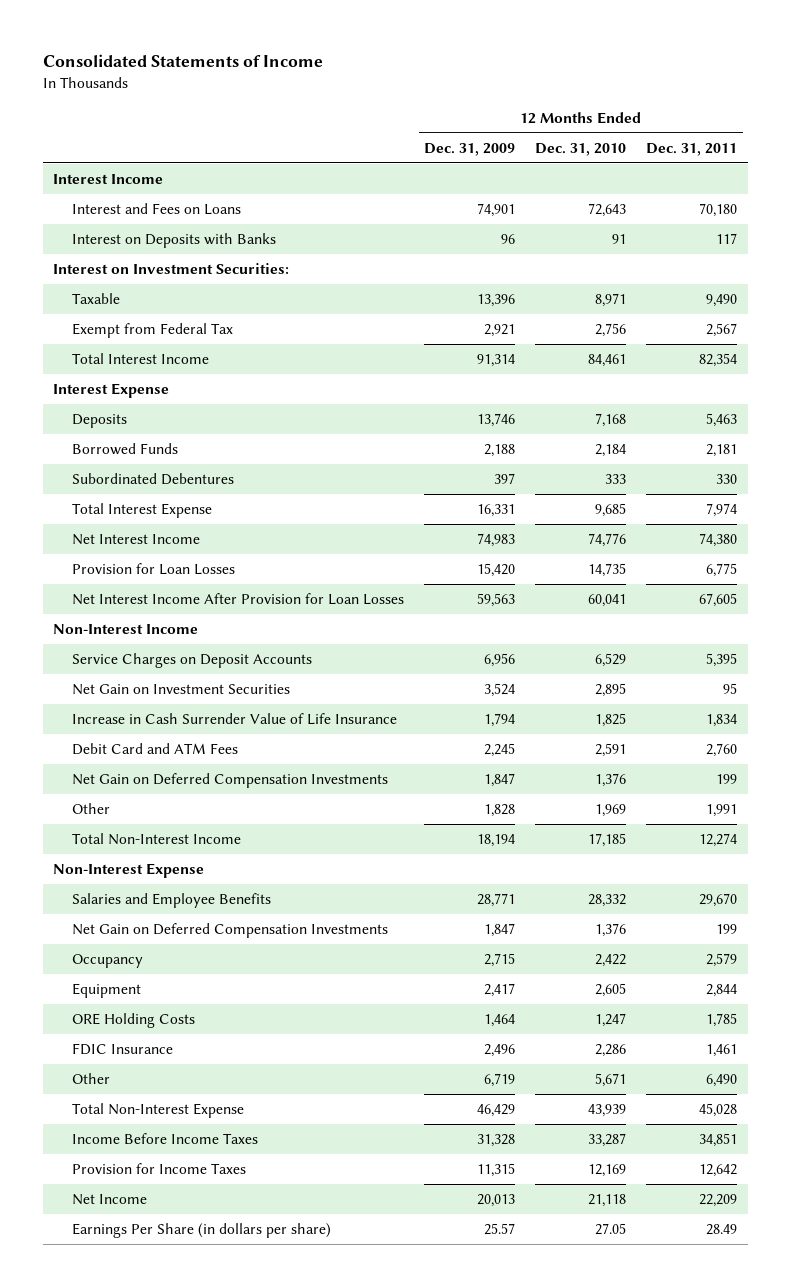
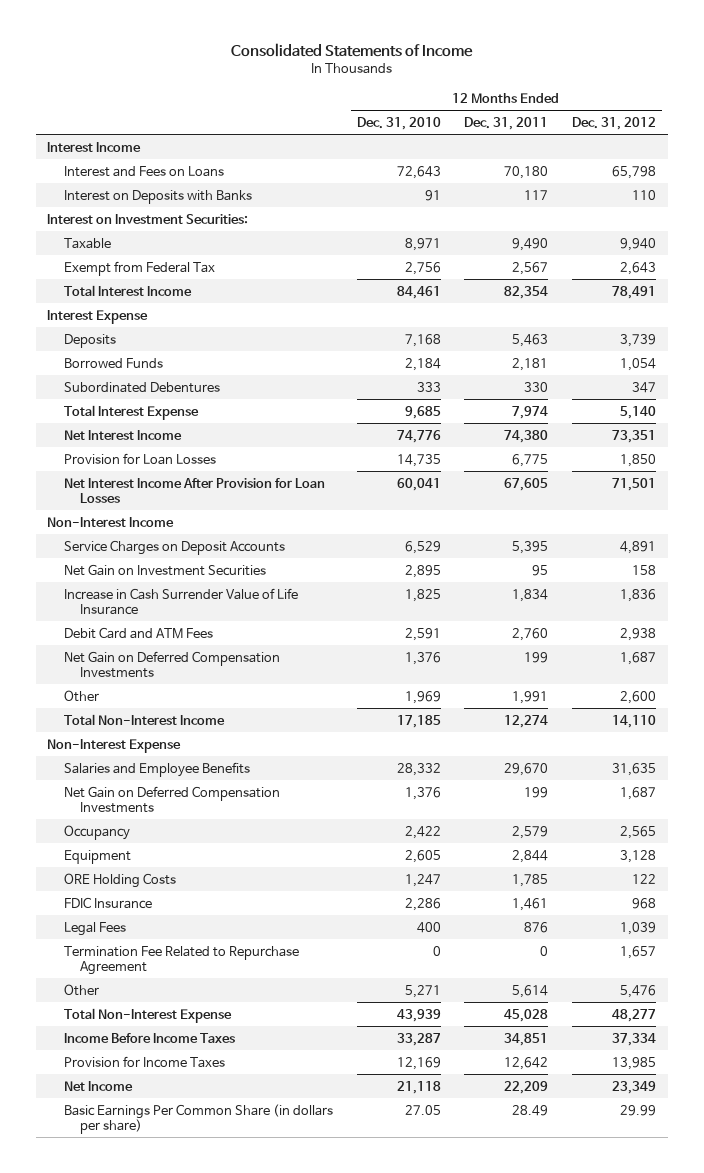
- | 12 Months Ended Dec. 31, 2009 | 12 Months Ended Dec. 31, 2010 | 12 Months Ended Dec. 31, 2011
+ | 12 Months Ended Dec. 31, 2010 | 12 Months Ended Dec. 31, 2011 | 12 Months Ended Dec. 31, 2012
- Other | 6,719 | 5,671 | 6,490
+ Legal Fees | 400 | 876 | 1,039
+ Termination Fee Related to Repurchase Agreement | 0 | 0 | 1,657
+ Other | 5,271 | 5,614 | 5,476
- Earnings Per Share (in dollars per share) | 25.57 | 27.05 | 28.49
+ Basic Earnings Per Common Share (in dollars per share) | 27.05 | 28.49 | 29.99

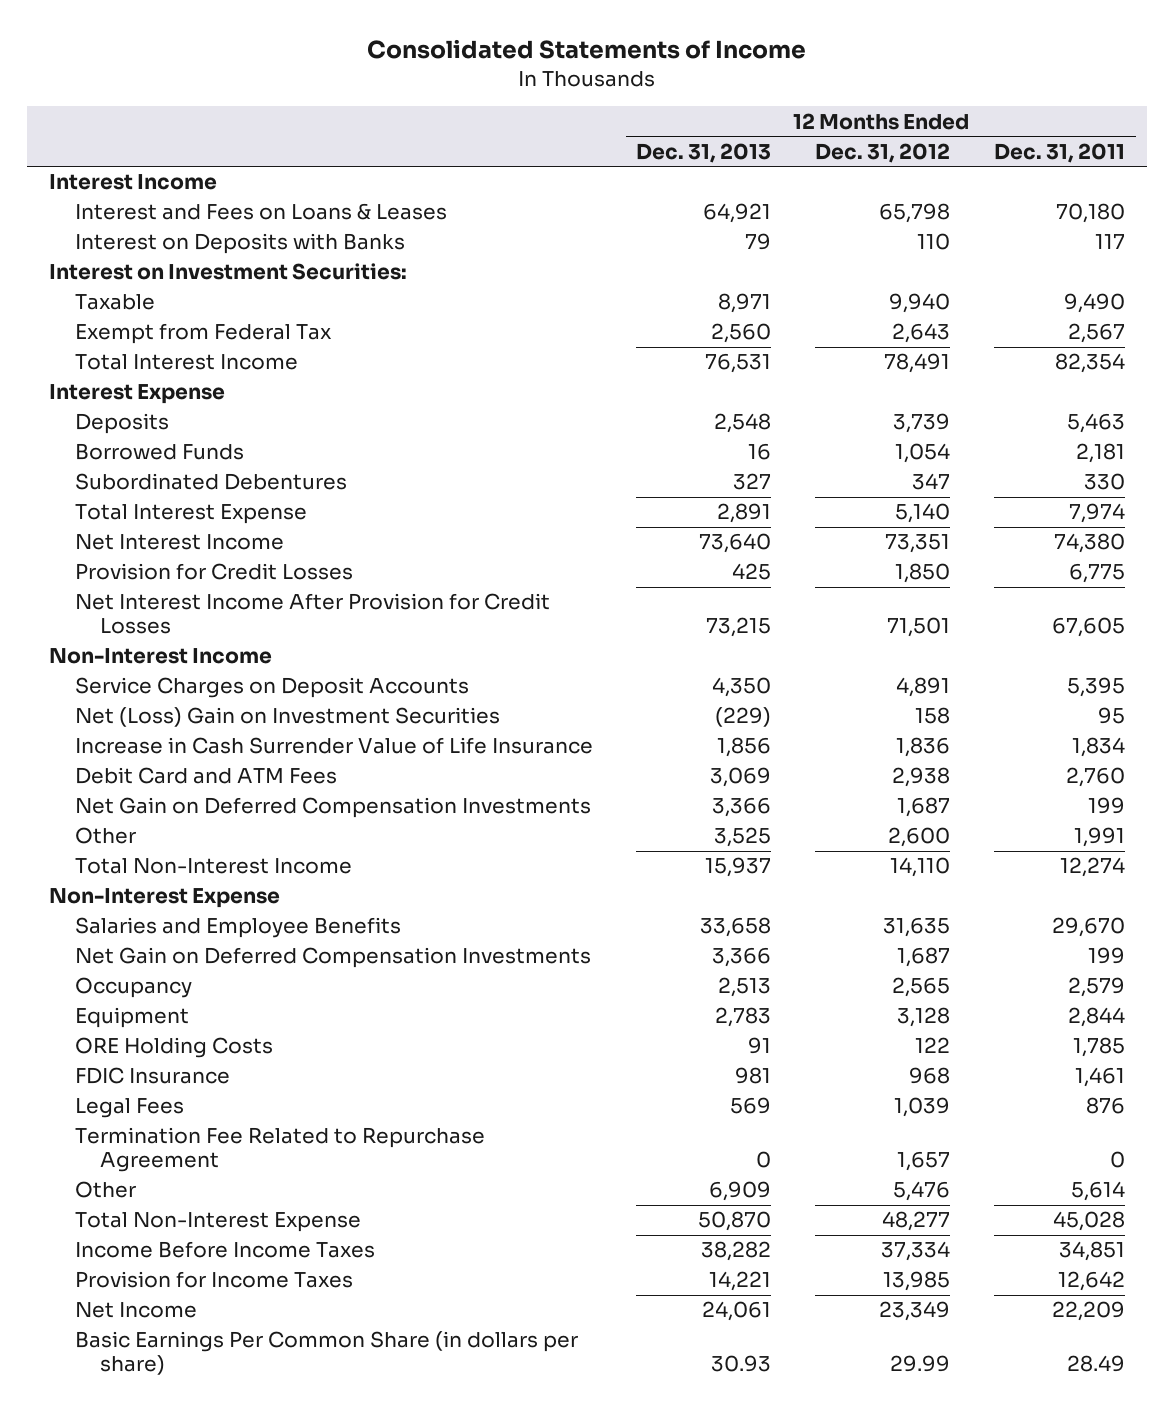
- | 12 Months Ended Dec. 31, 2010 | 12 Months Ended Dec. 31, 2011 | 12 Months Ended Dec. 31, 2012
+ | 12 Months Ended Dec. 31, 2013 | 12 Months Ended Dec. 31, 2012 | 12 Months Ended Dec. 31, 2011
- Interest and Fees on Loans | 72,643 | 70,180 | 65,798
+ Interest and Fees on Loans & Leases | 64,921 | 65,798 | 70,180
- Provision for Loan Losses | 14,735 | 6,775 | 1,850
- Net Interest Income After Provision for Loan Losses | 60,041 | 67,605 | 71,501
+ Provision for Credit Losses | 425 | 1,850 | 6,775
+ Net Interest Income After Provision for Credit Losses | 73,215 | 71,501 | 67,605
- Net Gain on Investment Securities | 2,895 | 95 | 158
+ Net (Loss) Gain on Investment Securities | (229) | 158 | 95

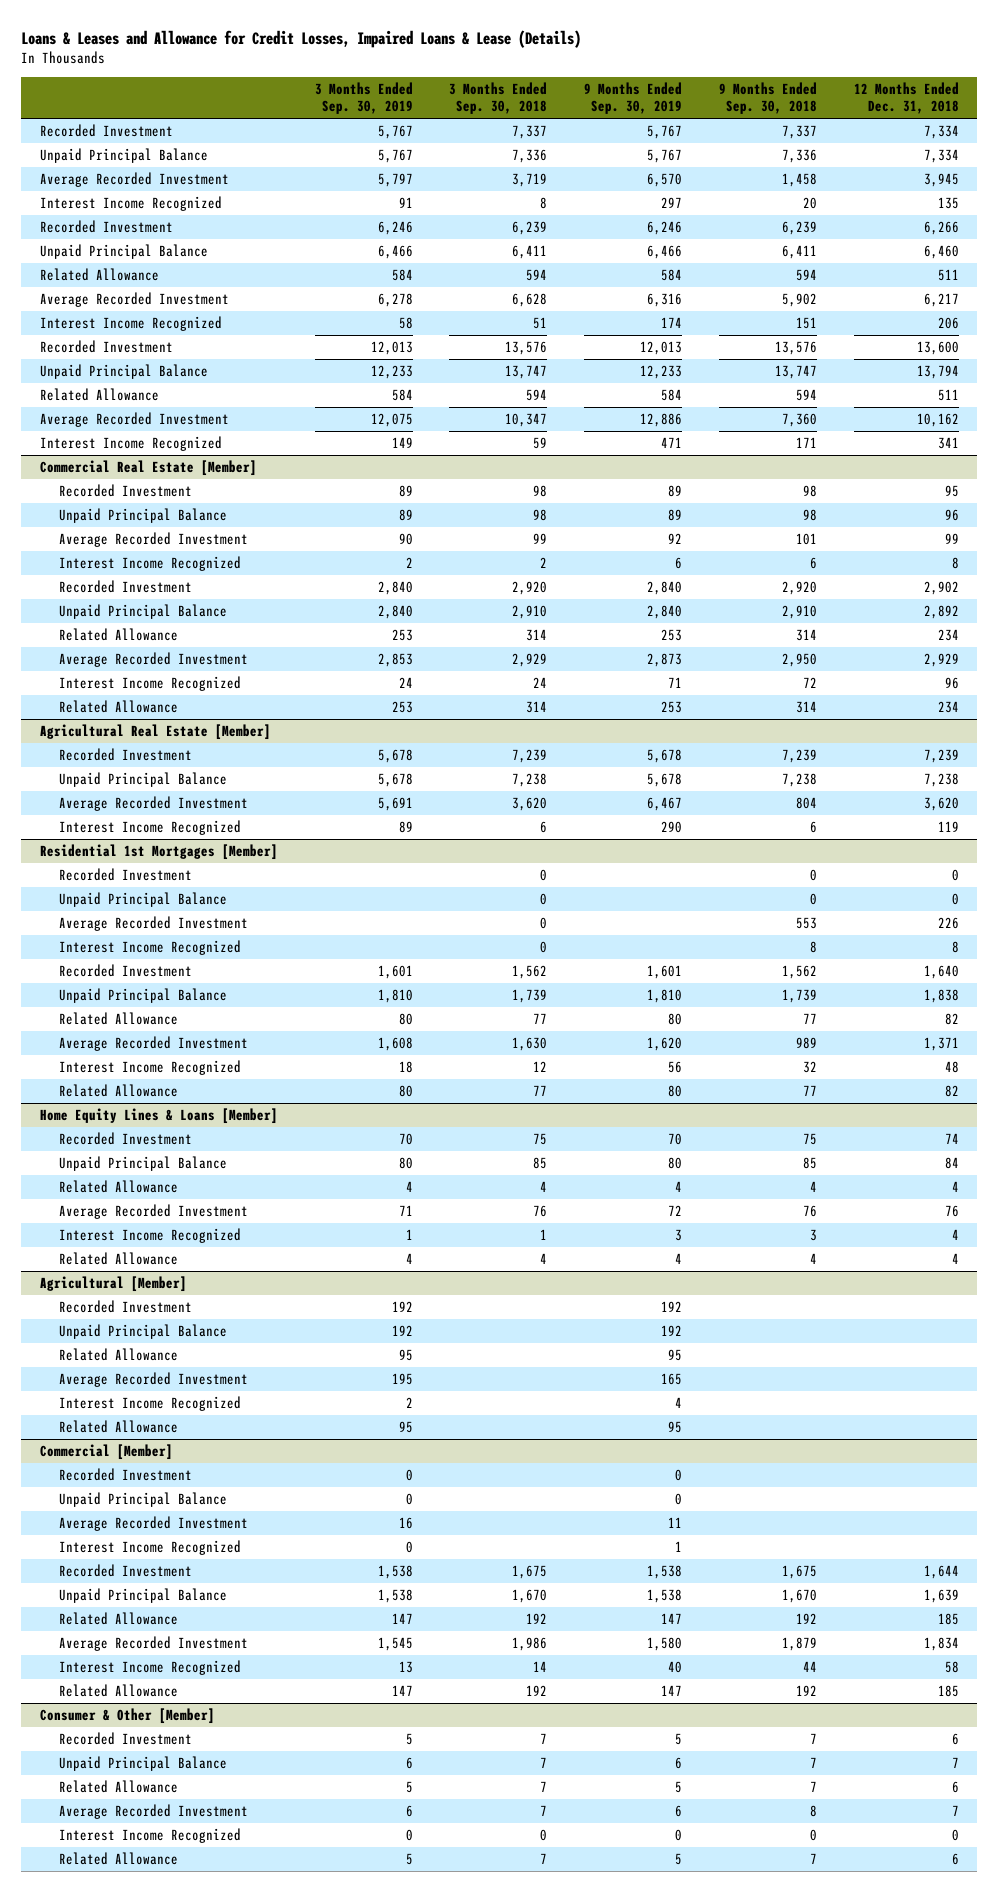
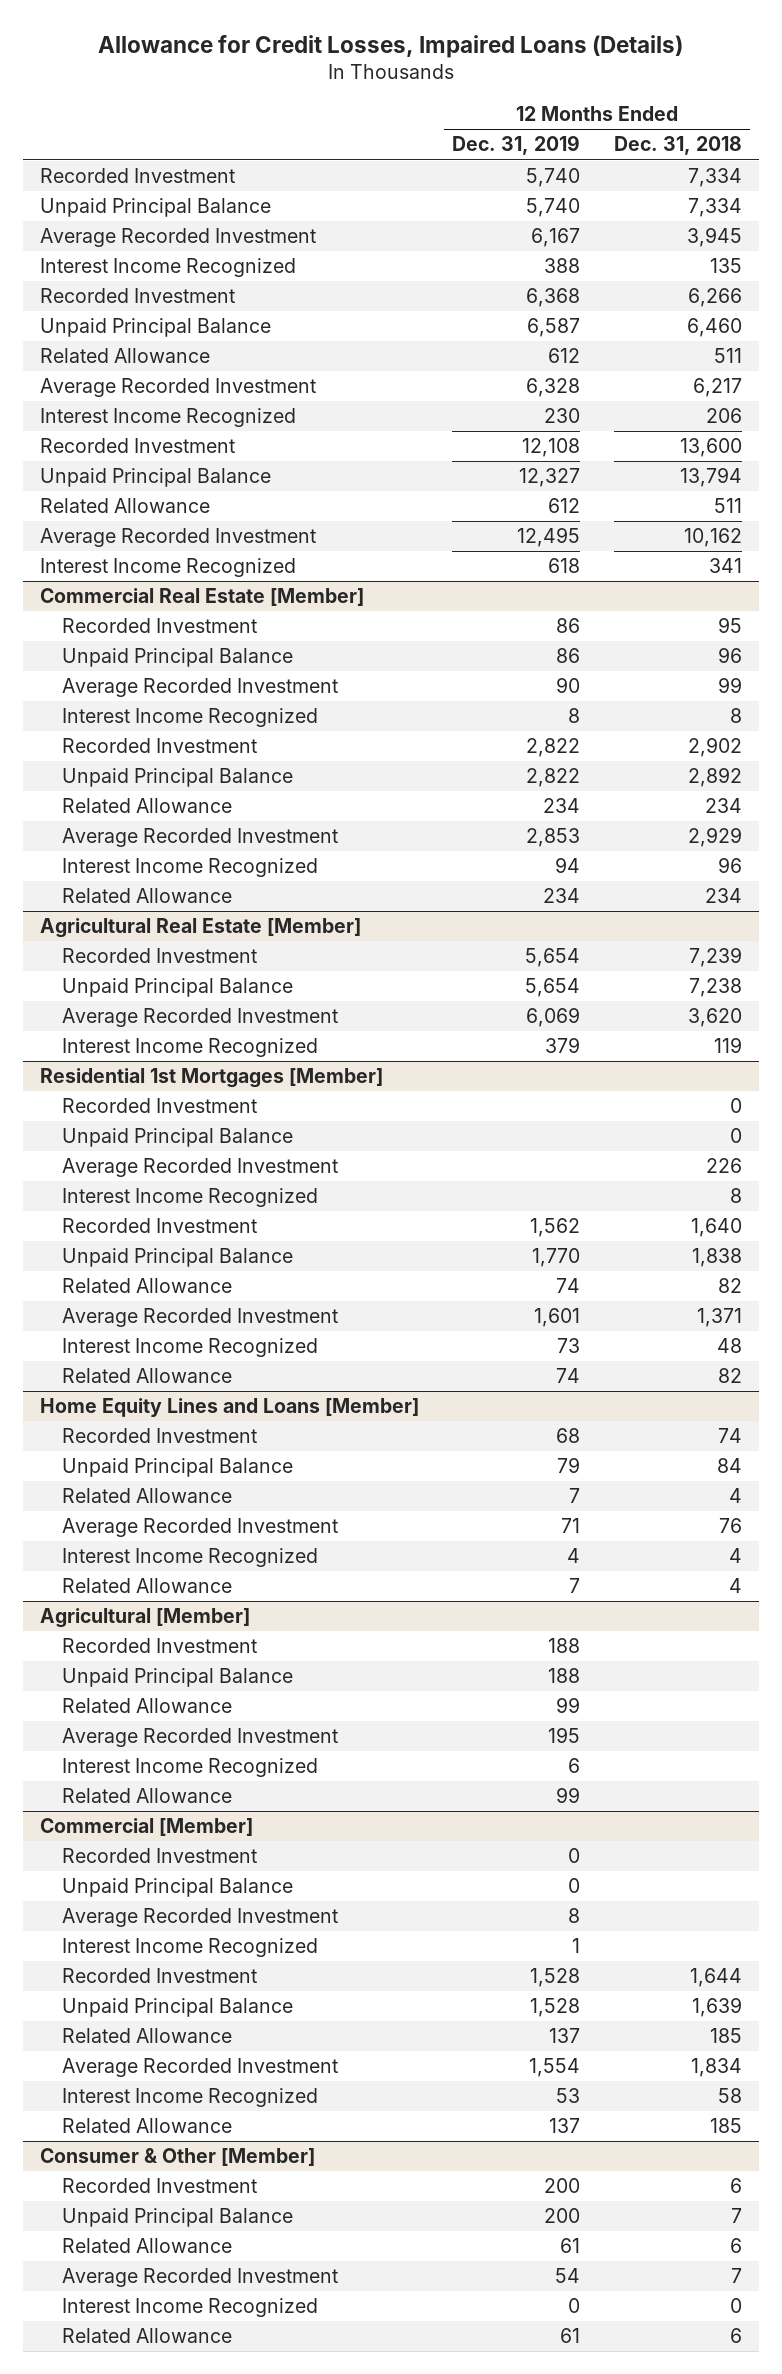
- Loans & Leases and Allowance for Credit Losses, Impaired Loans & Lease (Details)
+ Allowance for Credit Losses, Impaired Loans (Details)
- | 3 Months Ended Sep. 30, 2019 | 3 Months Ended Sep. 30, 2018 | 9 Months Ended Sep. 30, 2019 | 9 Months Ended Sep. 30, 2018 | 12 Months Ended Dec. 31, 2018
+ | 12 Months Ended Dec. 31, 2019 | 12 Months Ended Dec. 31, 2018
- Home Equity Lines & Loans [Member]
+ Home Equity Lines and Loans [Member]

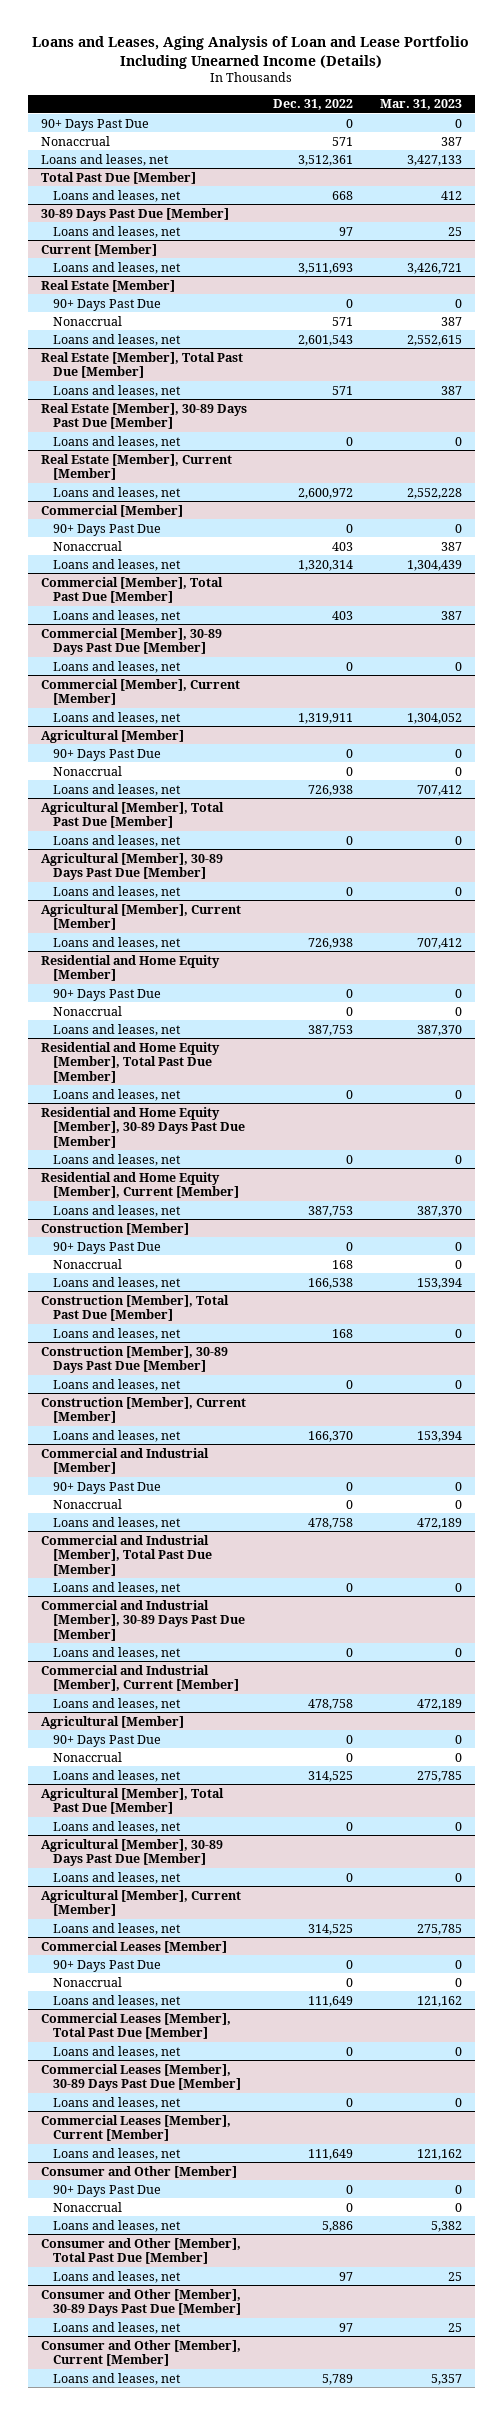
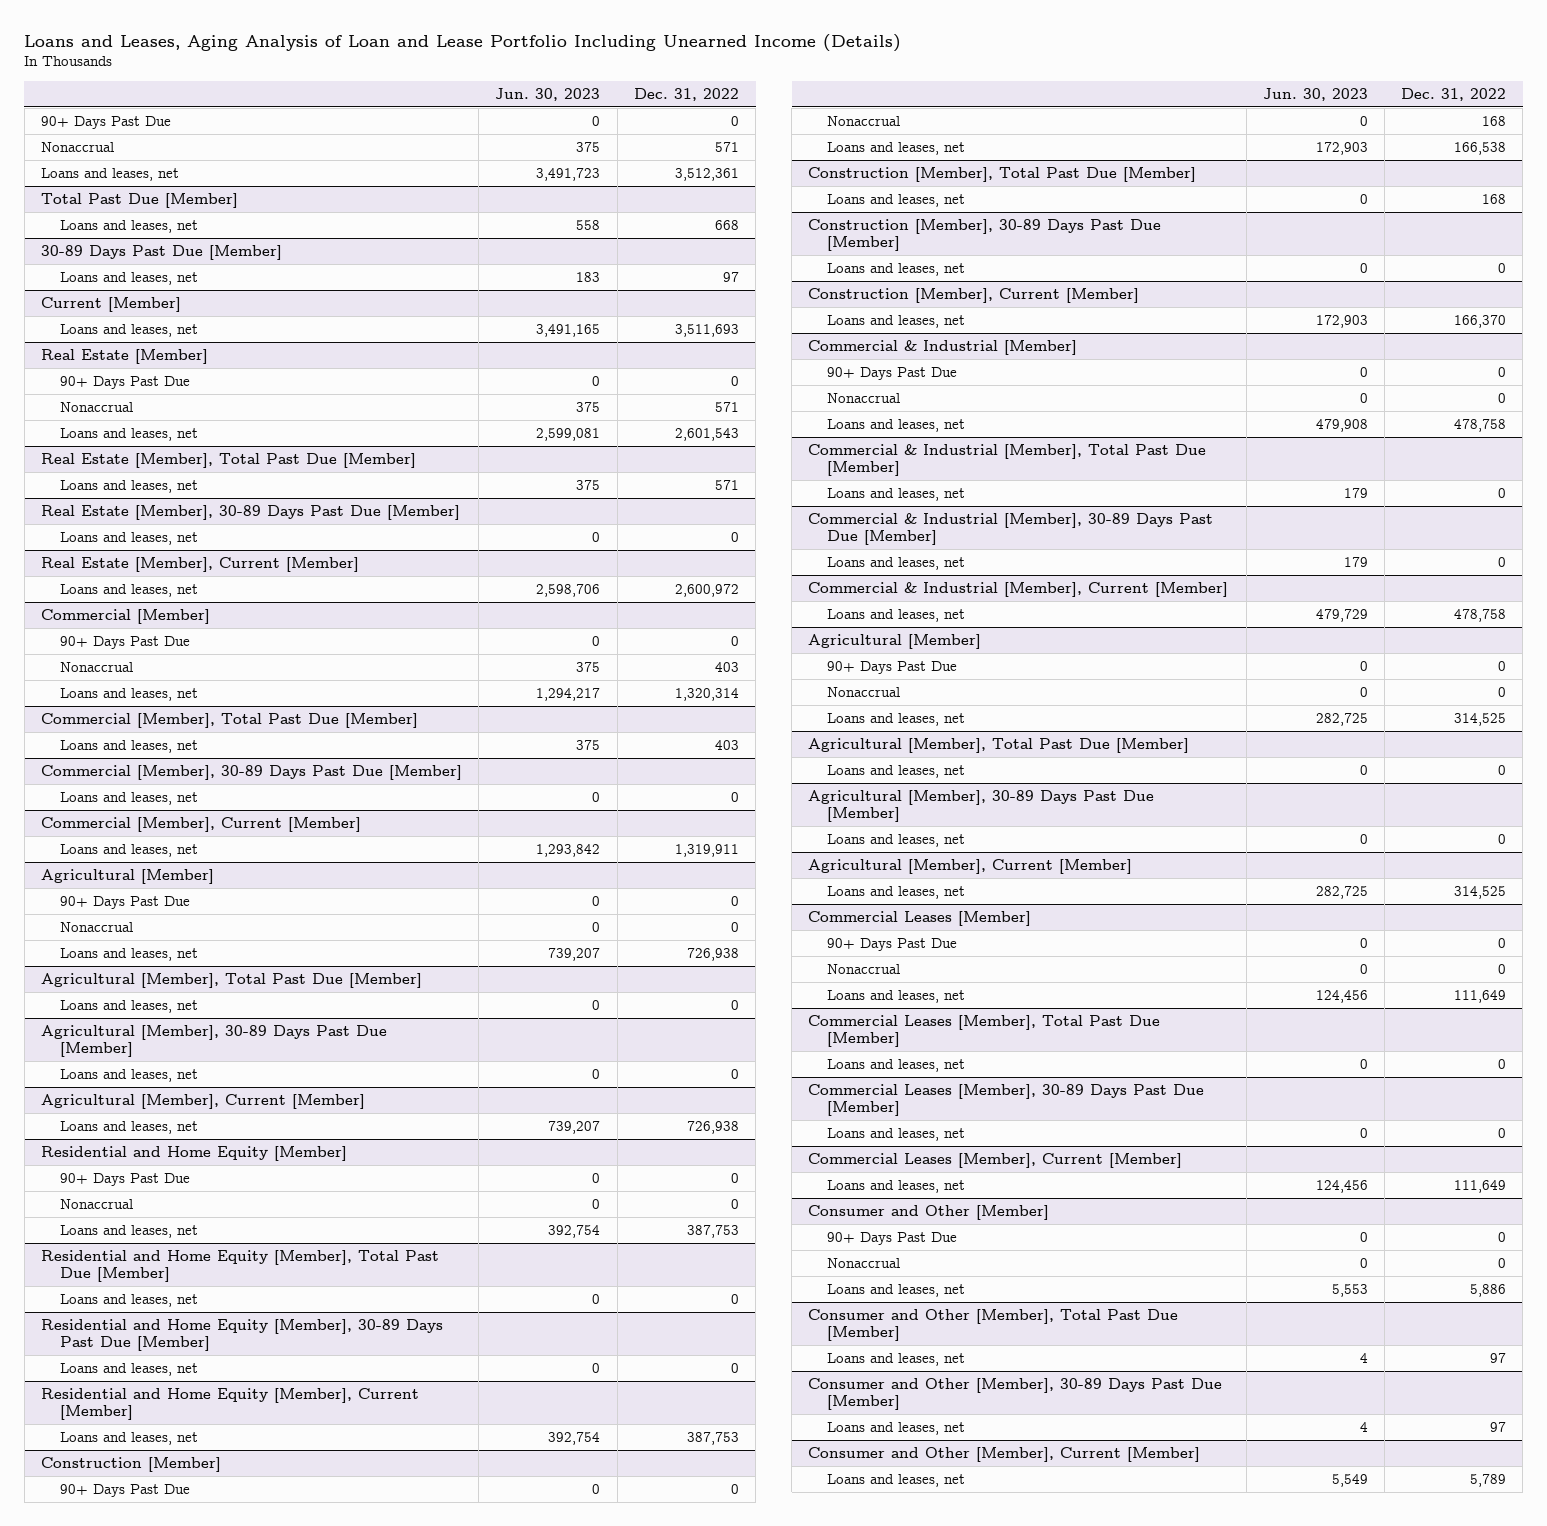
- | Dec. 31, 2022 | Mar. 31, 2023
+ | Jun. 30, 2023 | Dec. 31, 2022
- Commercial and Industrial [Member]
+ Commercial & Industrial [Member]
- Commercial and Industrial [Member], Total Past Due [Member]
+ Commercial & Industrial [Member], Total Past Due [Member]
- Commercial and Industrial [Member], 30-89 Days Past Due [Member]
+ Commercial & Industrial [Member], 30-89 Days Past Due [Member]
- Commercial and Industrial [Member], Current [Member]
+ Commercial & Industrial [Member], Current [Member]

